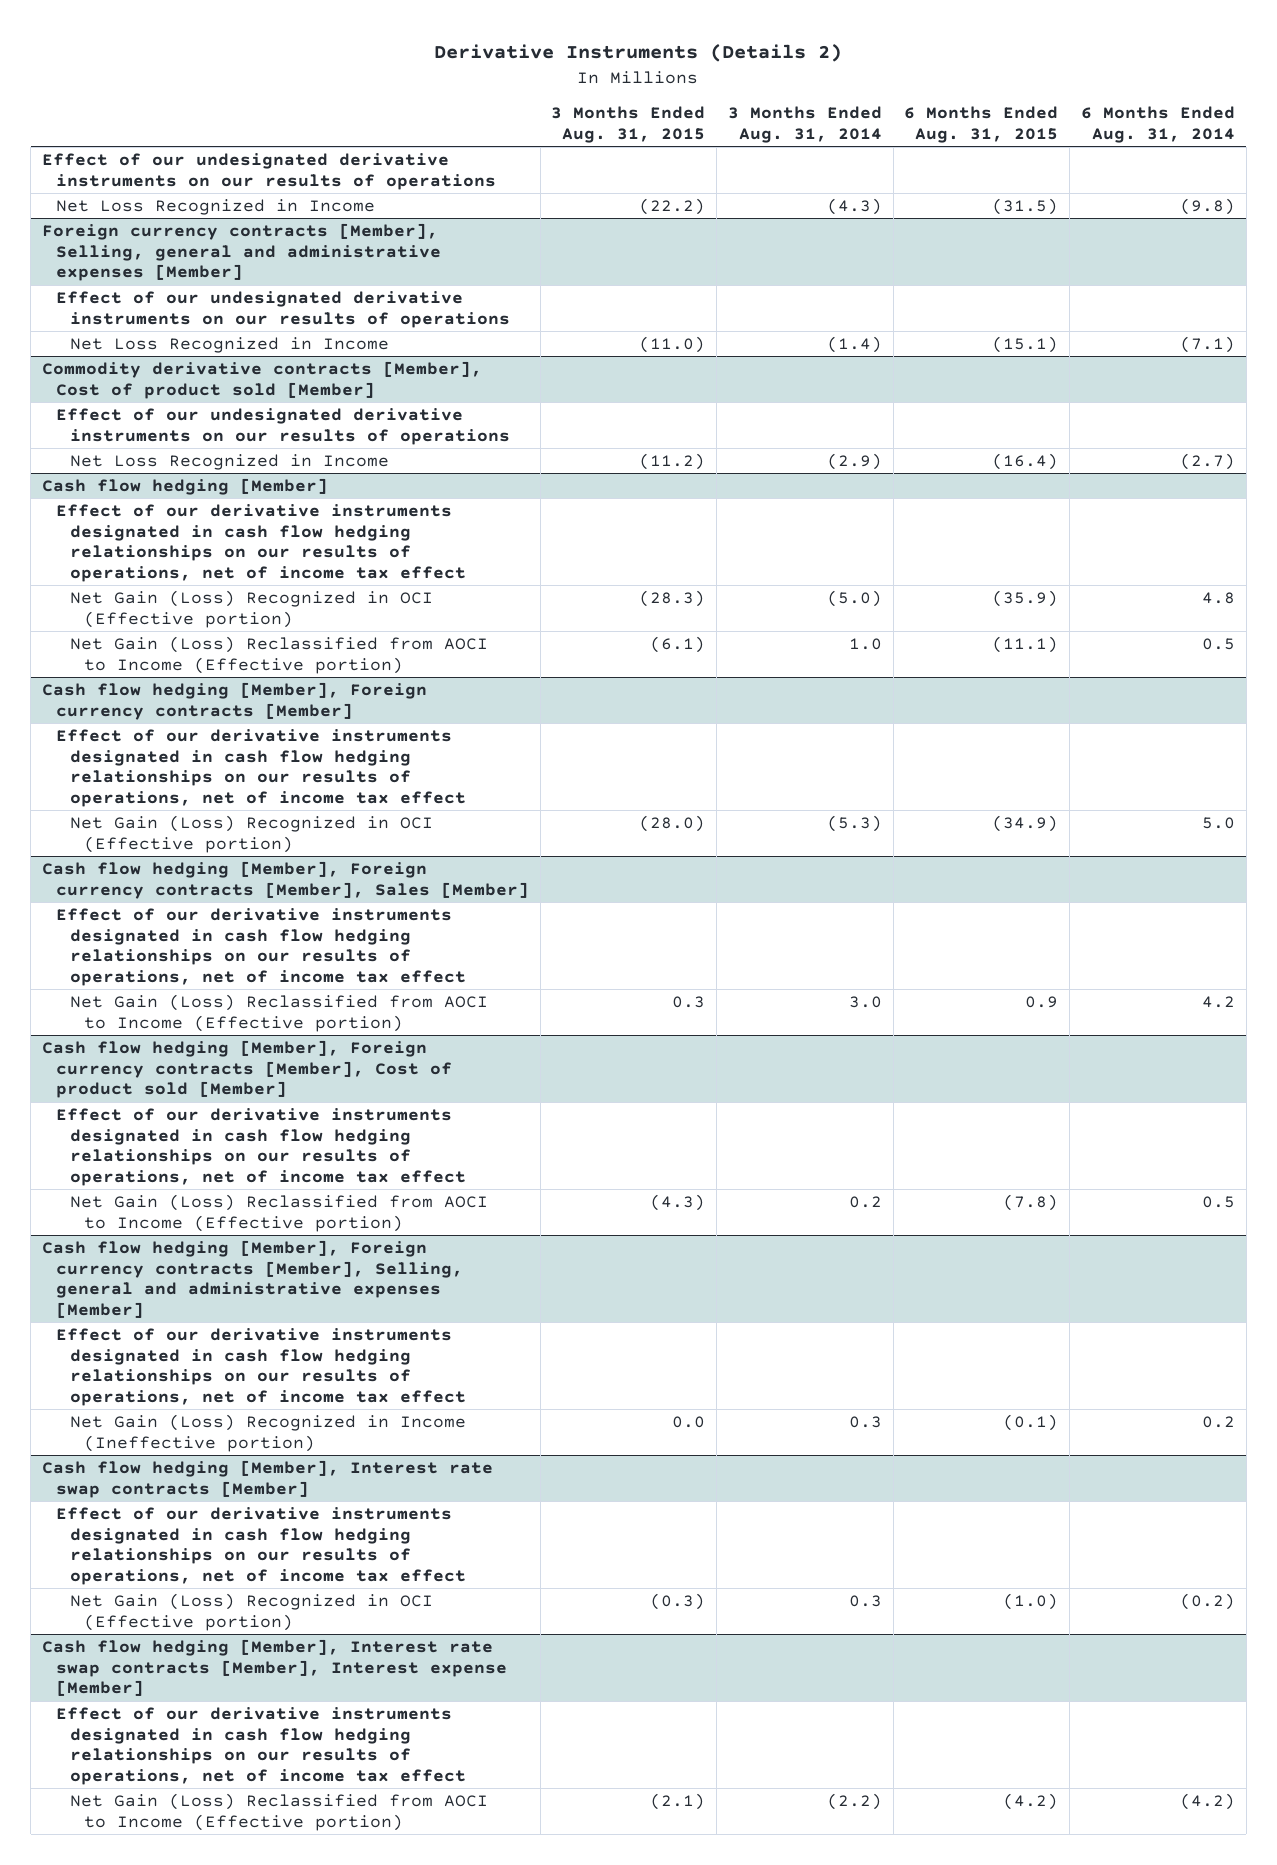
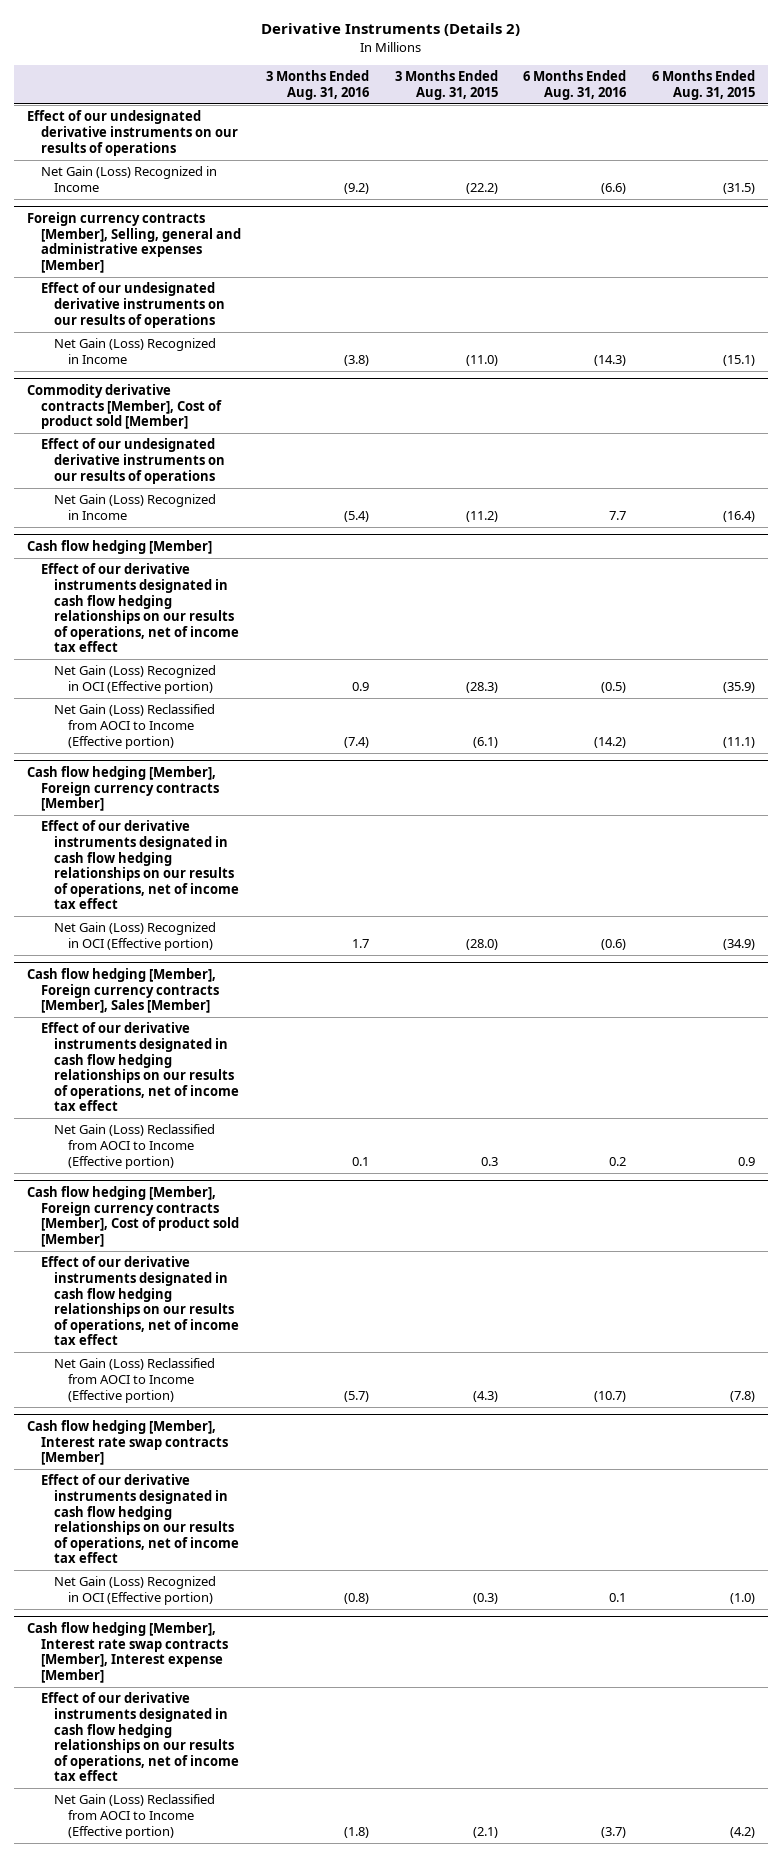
- | 3 Months Ended Aug. 31, 2015 | 3 Months Ended Aug. 31, 2014 | 6 Months Ended Aug. 31, 2015 | 6 Months Ended Aug. 31, 2014
+ | 3 Months Ended Aug. 31, 2016 | 3 Months Ended Aug. 31, 2015 | 6 Months Ended Aug. 31, 2016 | 6 Months Ended Aug. 31, 2015
- Net Loss Recognized in Income | (22.2) | (4.3) | (31.5) | (9.8)
+ Net Gain (Loss) Recognized in Income | (9.2) | (22.2) | (6.6) | (31.5)
@ Foreign currency contracts [Member], Selling, general and administrative expenses [Member]
- Net Loss Recognized in Income | (11.0) | (1.4) | (15.1) | (7.1)
+ Net Gain (Loss) Recognized in Income | (3.8) | (11.0) | (14.3) | (15.1)
@ Commodity derivative contracts [Member], Cost of product sold [Member]
- Net Loss Recognized in Income | (11.2) | (2.9) | (16.4) | (2.7)
+ Net Gain (Loss) Recognized in Income | (5.4) | (11.2) | 7.7 | (16.4)
- Cash flow hedging [Member], Foreign currency contracts [Member], Selling, general and administrative expenses [Member]
- Effect of our derivative instruments designated in cash flow hedging relationships on our results of operations, net of income tax effect
- Net Gain (Loss) Recognized in Income (Ineffective portion) | 0.0 | 0.3 | (0.1) | 0.2

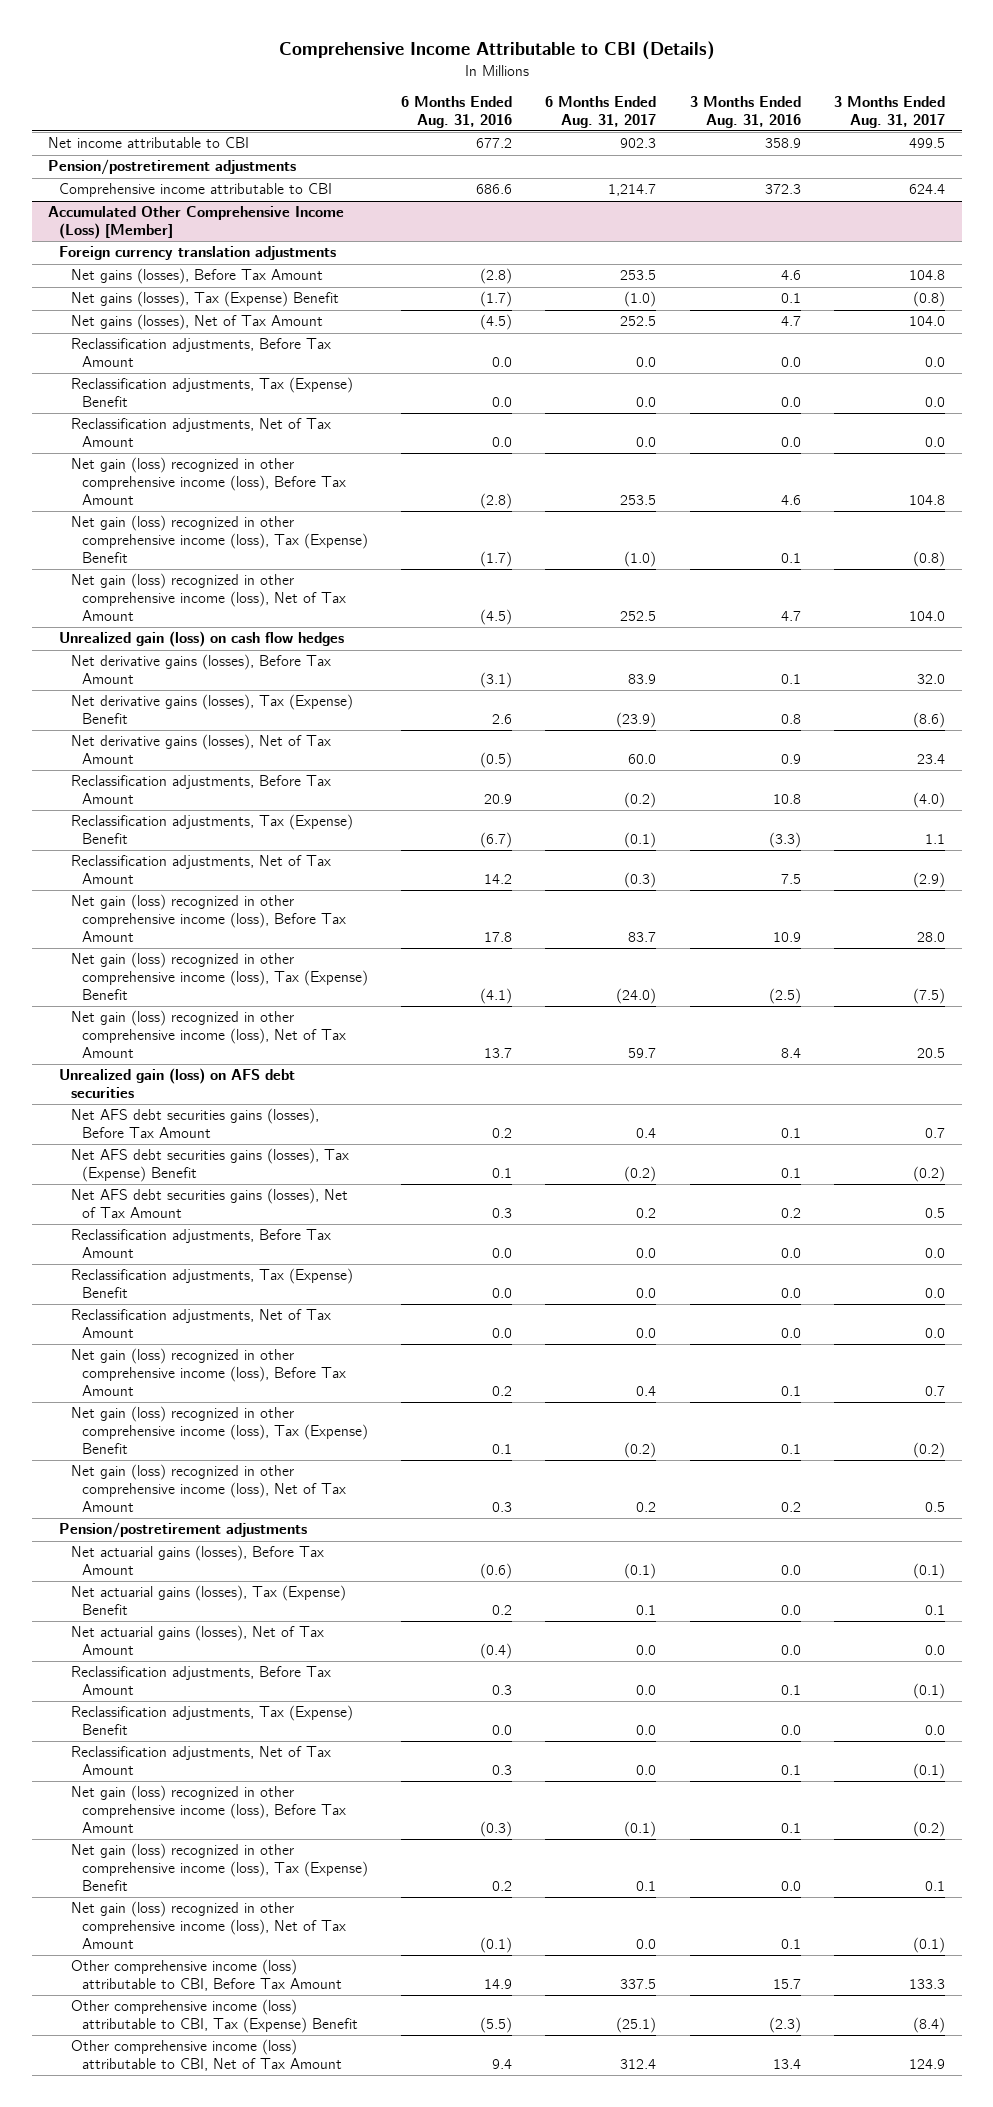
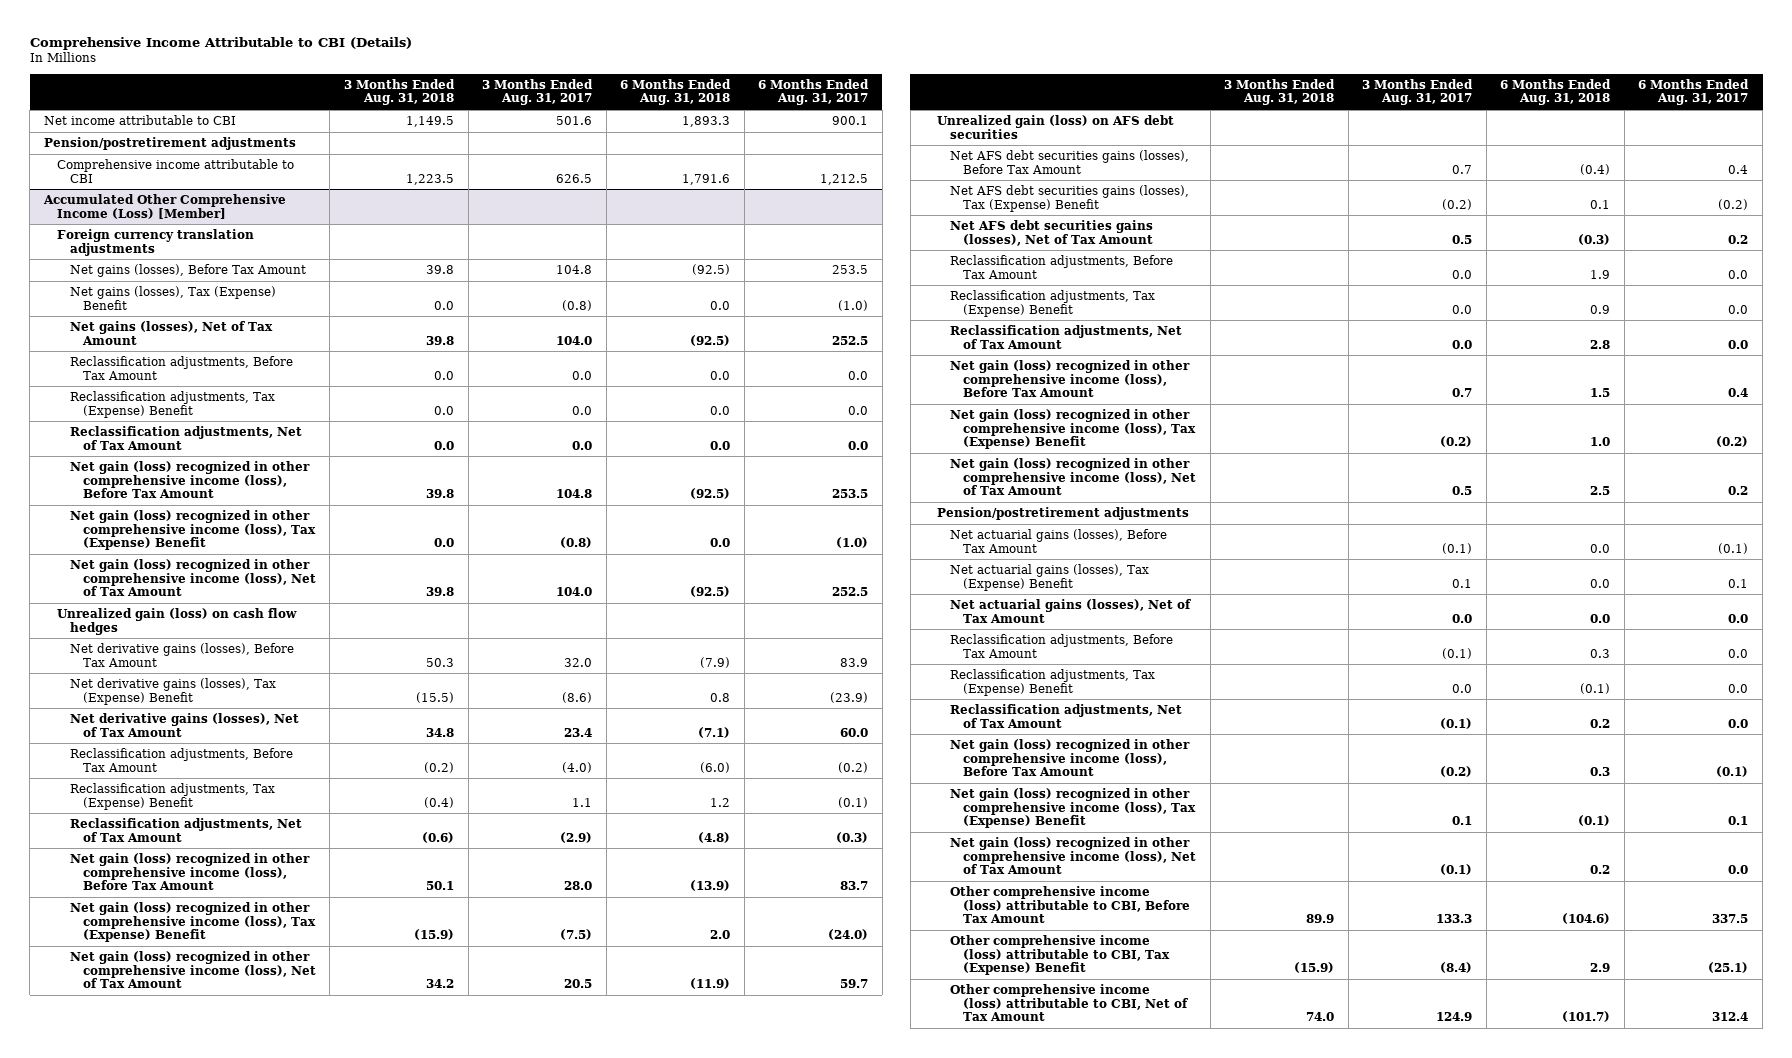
- | 6 Months Ended Aug. 31, 2016 | 6 Months Ended Aug. 31, 2017 | 3 Months Ended Aug. 31, 2016 | 3 Months Ended Aug. 31, 2017
+ | 3 Months Ended Aug. 31, 2018 | 3 Months Ended Aug. 31, 2017 | 6 Months Ended Aug. 31, 2018 | 6 Months Ended Aug. 31, 2017
- Net income attributable to CBI | 677.2 | 902.3 | 358.9 | 499.5
+ Net income attributable to CBI | 1,149.5 | 501.6 | 1,893.3 | 900.1
- Comprehensive income attributable to CBI | 686.6 | 1,214.7 | 372.3 | 624.4
+ Comprehensive income attributable to CBI | 1,223.5 | 626.5 | 1,791.6 | 1,212.5

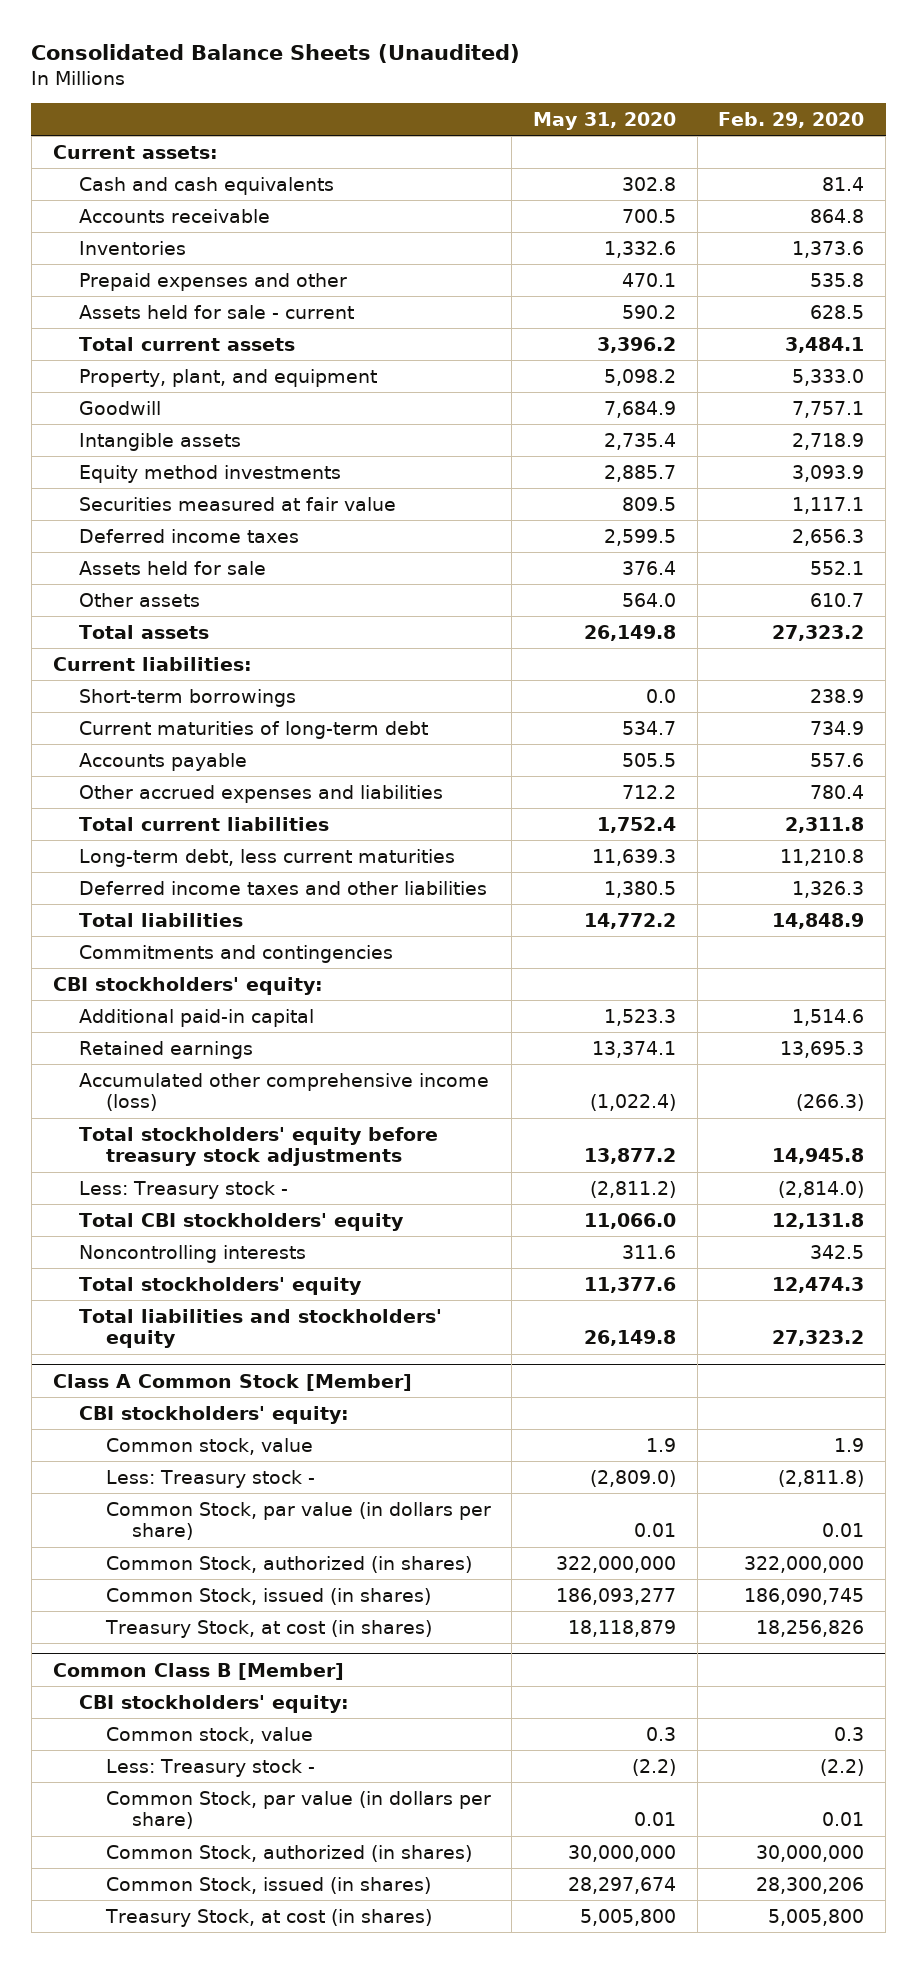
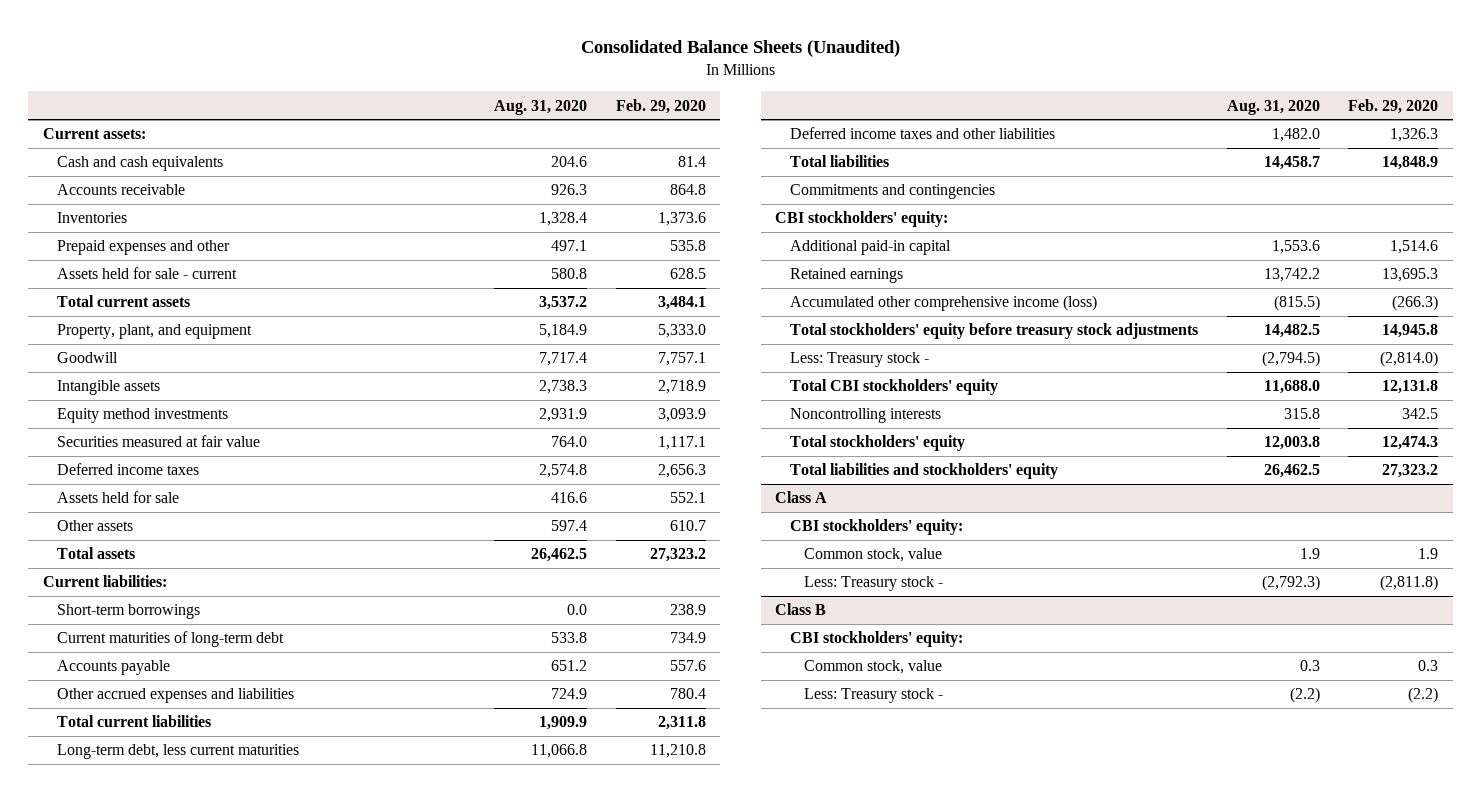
- | May 31, 2020 | Feb. 29, 2020
+ | Aug. 31, 2020 | Feb. 29, 2020
- Class A Common Stock [Member]
+ Class A
- Common Stock, par value (in dollars per share) | 0.01 | 0.01
- Common Stock, authorized (in shares) | 322,000,000 | 322,000,000
- Common Stock, issued (in shares) | 186,093,277 | 186,090,745
- Treasury Stock, at cost (in shares) | 18,118,879 | 18,256,826
- Common Class B [Member]
+ Class B
- Common Stock, par value (in dollars per share) | 0.01 | 0.01
- Common Stock, authorized (in shares) | 30,000,000 | 30,000,000
- Common Stock, issued (in shares) | 28,297,674 | 28,300,206
- Treasury Stock, at cost (in shares) | 5,005,800 | 5,005,800

